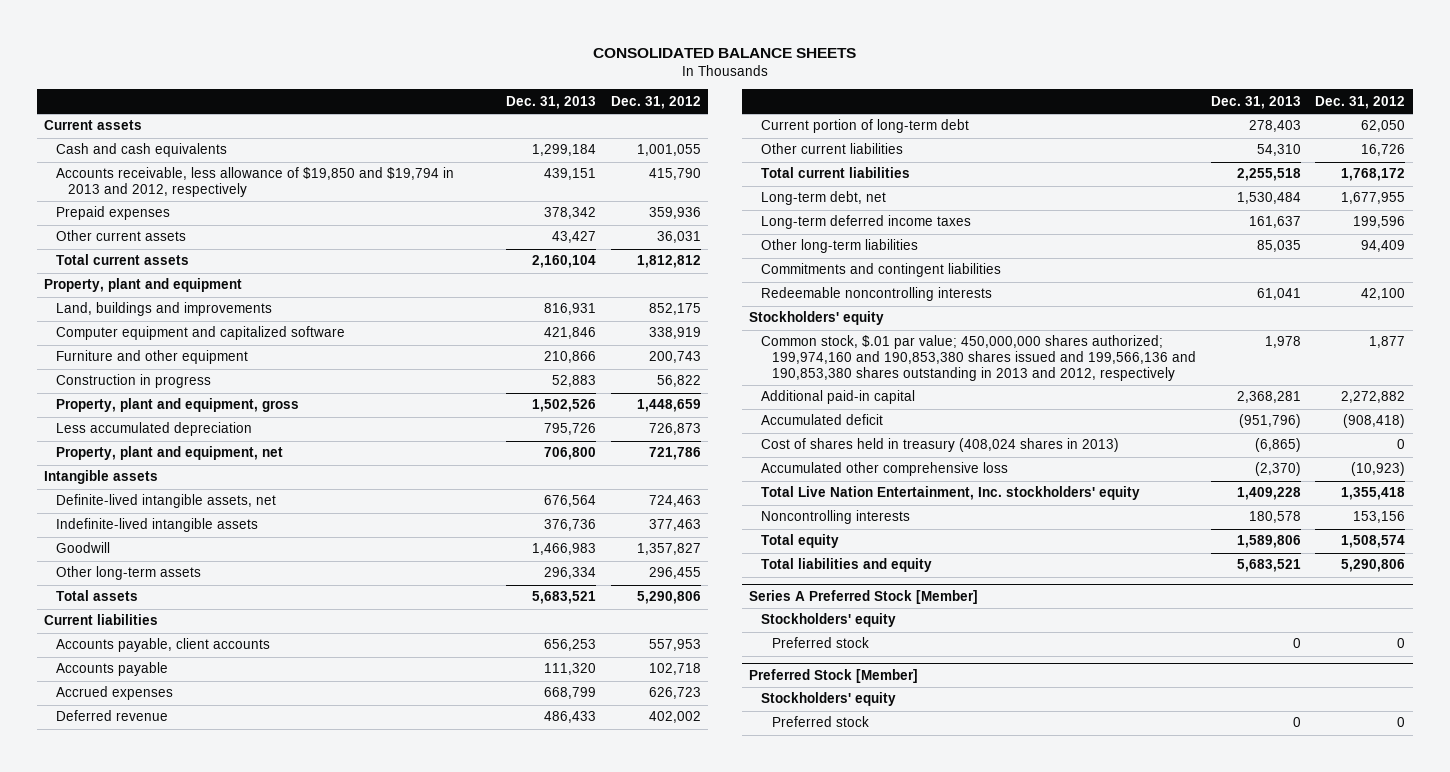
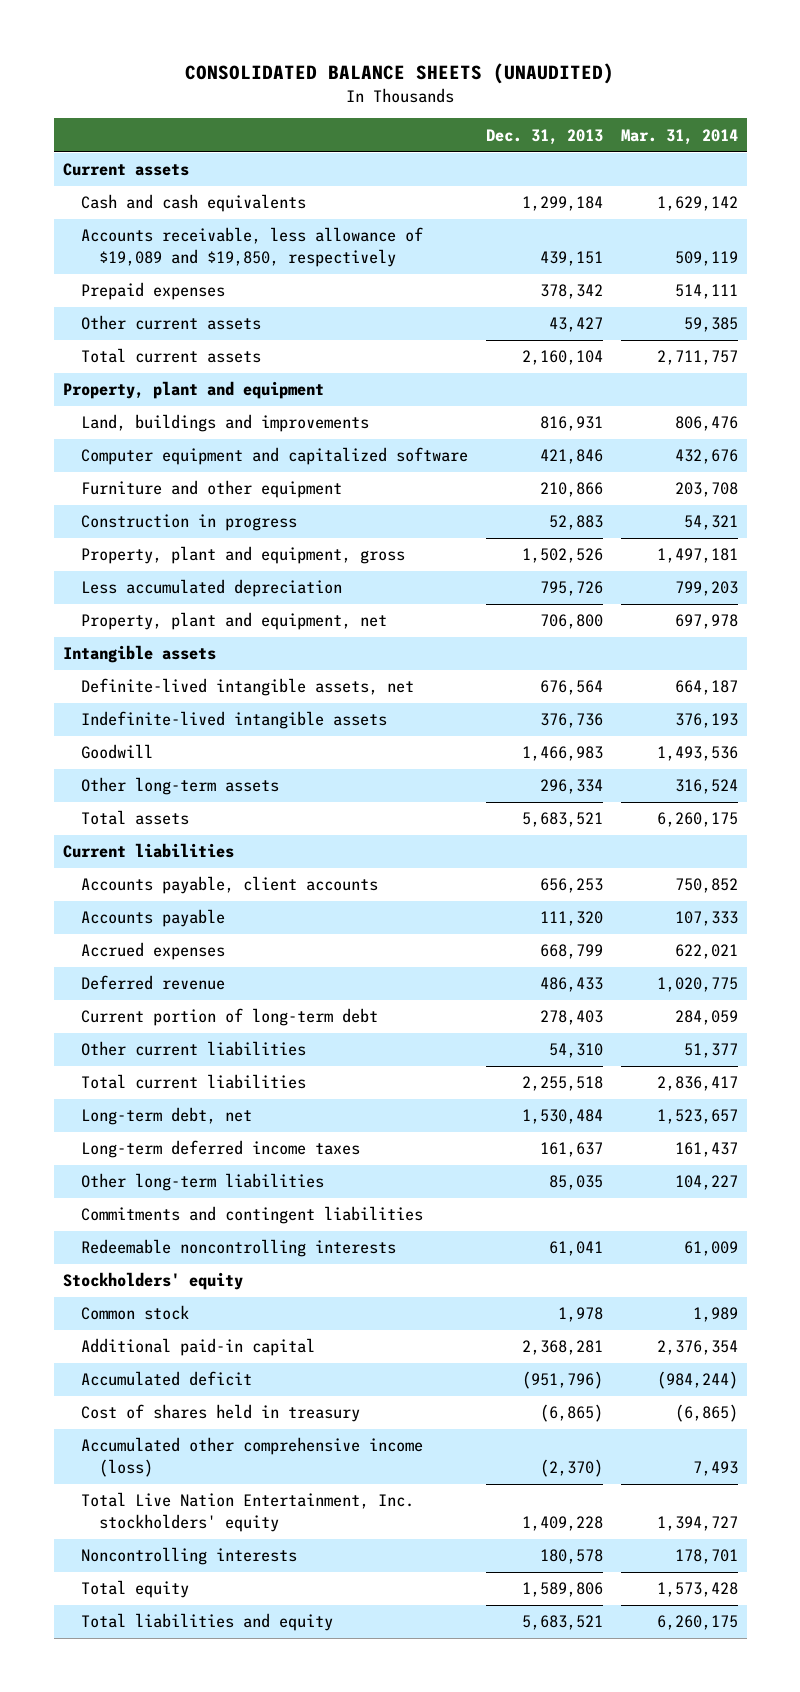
- CONSOLIDATED BALANCE SHEETS
+ CONSOLIDATED BALANCE SHEETS (UNAUDITED)
- | Dec. 31, 2013 | Dec. 31, 2012
+ | Dec. 31, 2013 | Mar. 31, 2014
- Accounts receivable, less allowance of $19,850 and $19,794 in 2013 and 2012, respectively | 439,151 | 415,790
+ Accounts receivable, less allowance of $19,089 and $19,850, respectively | 439,151 | 509,119
- Common stock, $.01 par value; 450,000,000 shares authorized; 199,974,160 and 190,853,380 shares issued and 199,566,136 and 190,853,380 shares outstanding in 2013 and 2012, respectively | 1,978 | 1,877
+ Common stock | 1,978 | 1,989
- Cost of shares held in treasury (408,024 shares in 2013) | (6,865) | 0
- Accumulated other comprehensive loss | (2,370) | (10,923)
+ Cost of shares held in treasury | (6,865) | (6,865)
+ Accumulated other comprehensive income (loss) | (2,370) | 7,493
- Series A Preferred Stock [Member]
- Stockholders' equity
- Preferred stock | 0 | 0
- Preferred Stock [Member]
- Stockholders' equity
- Preferred stock | 0 | 0

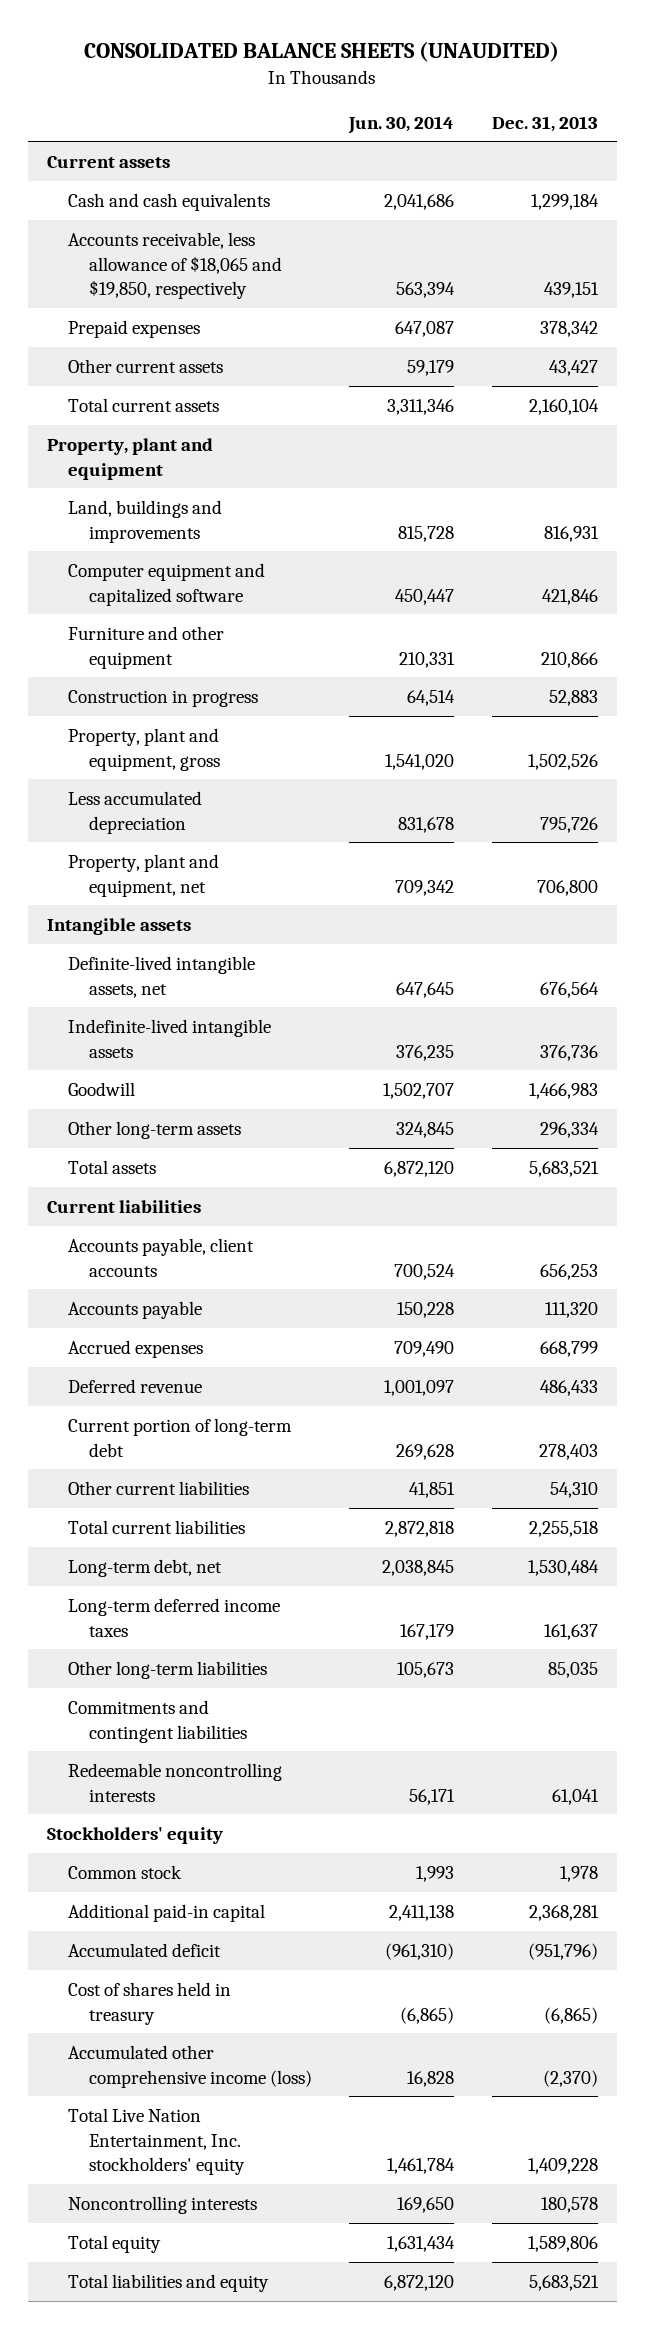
- | Dec. 31, 2013 | Mar. 31, 2014
+ | Jun. 30, 2014 | Dec. 31, 2013
- Accounts receivable, less allowance of $19,089 and $19,850, respectively | 439,151 | 509,119
+ Accounts receivable, less allowance of $18,065 and $19,850, respectively | 563,394 | 439,151

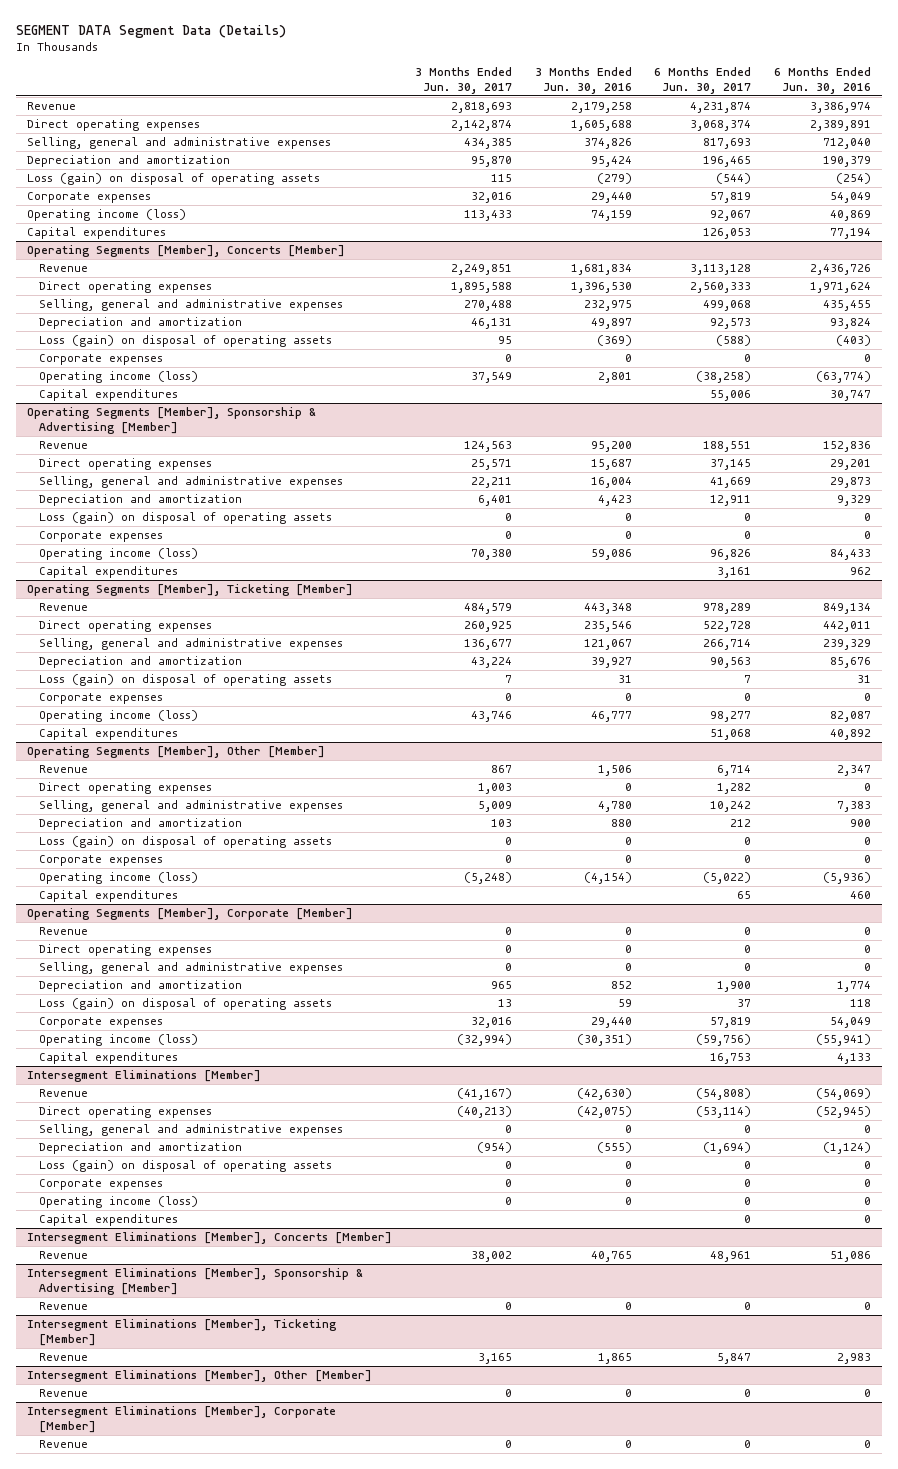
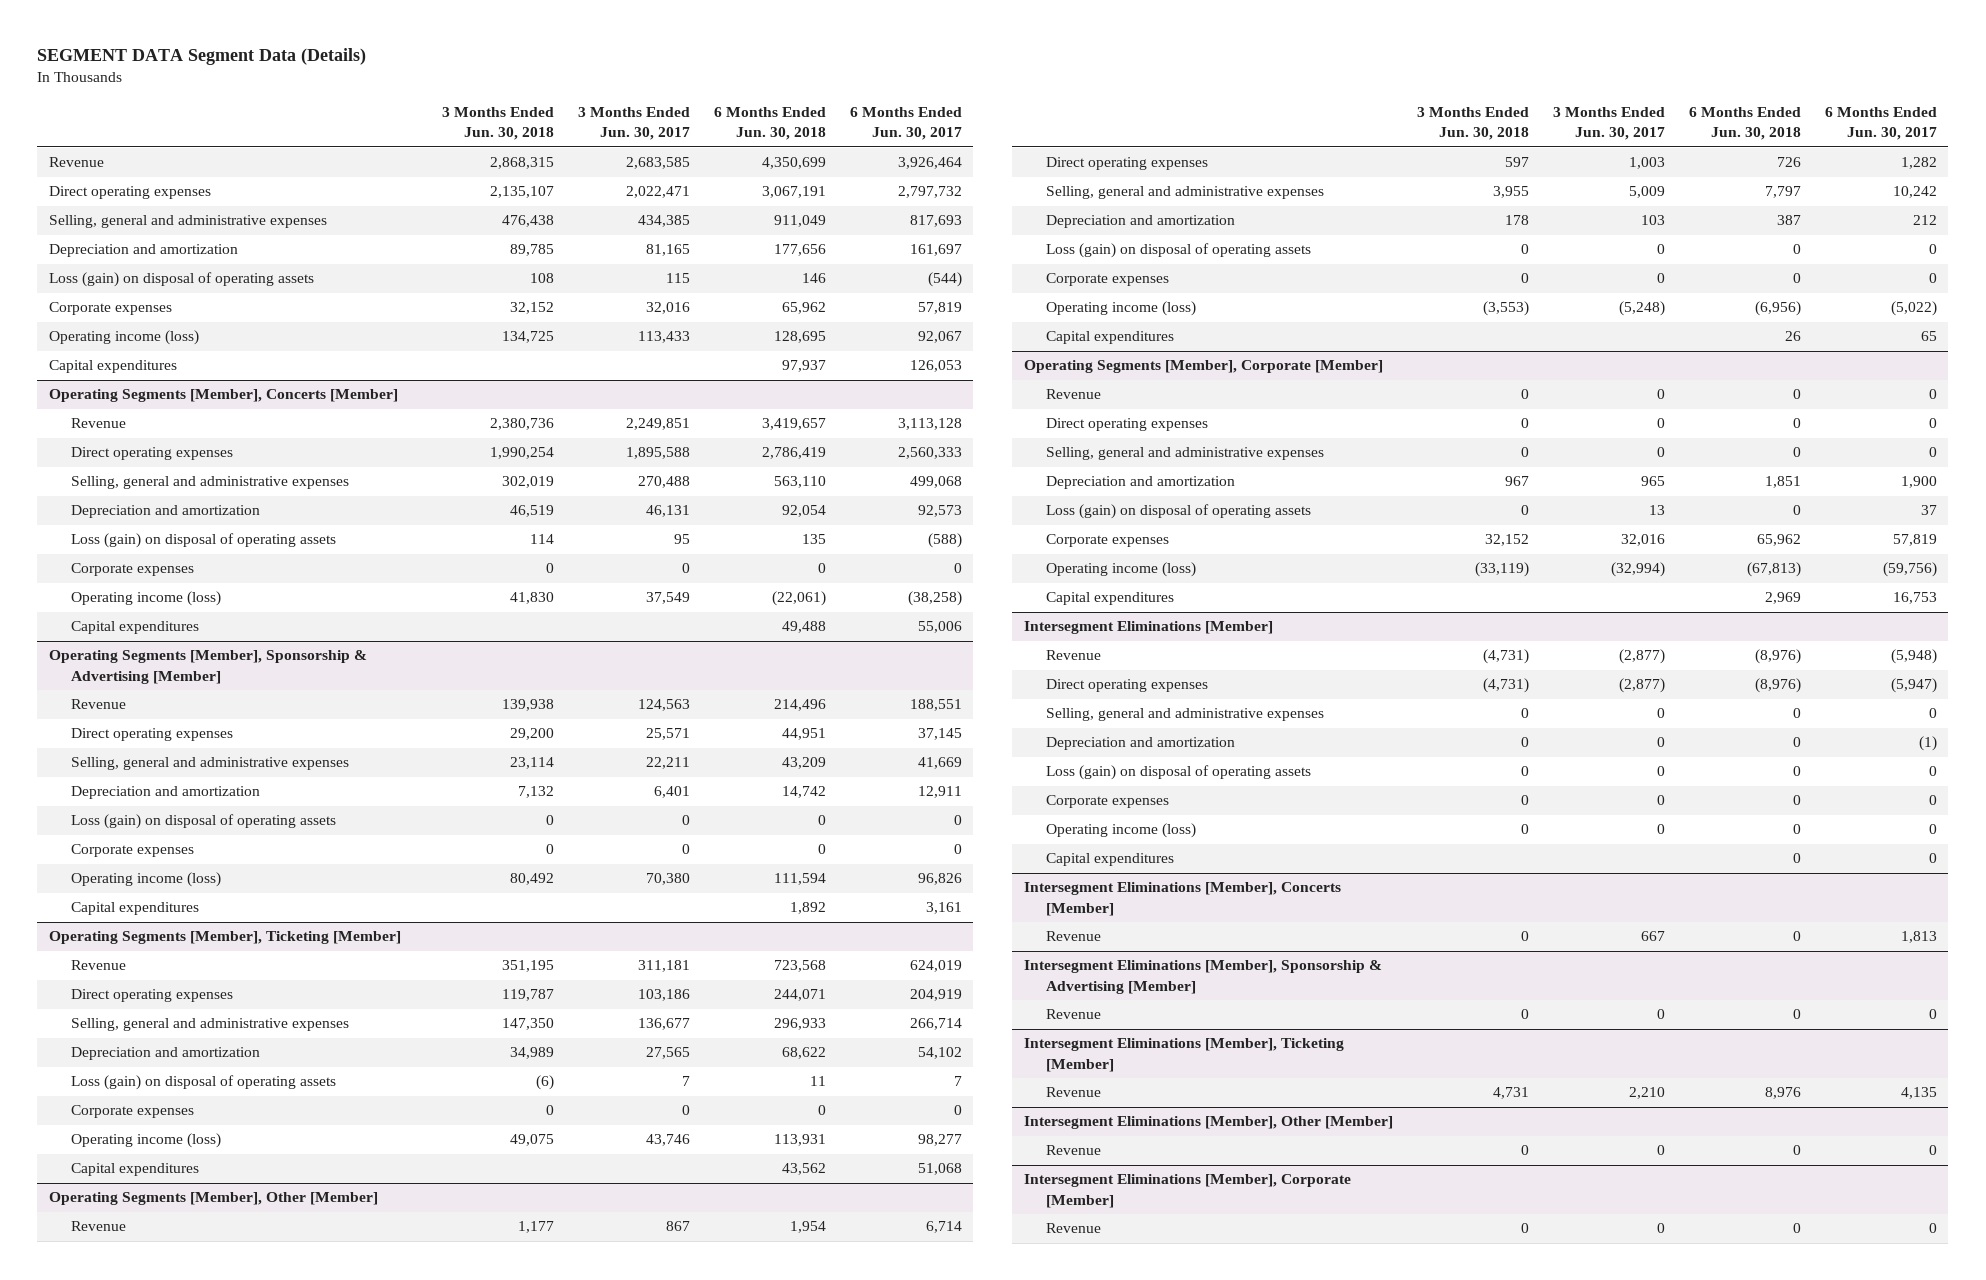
- | 3 Months Ended Jun. 30, 2017 | 3 Months Ended Jun. 30, 2016 | 6 Months Ended Jun. 30, 2017 | 6 Months Ended Jun. 30, 2016
+ | 3 Months Ended Jun. 30, 2018 | 3 Months Ended Jun. 30, 2017 | 6 Months Ended Jun. 30, 2018 | 6 Months Ended Jun. 30, 2017
- Revenue | 2,818,693 | 2,179,258 | 4,231,874 | 3,386,974
- Direct operating expenses | 2,142,874 | 1,605,688 | 3,068,374 | 2,389,891
+ Revenue | 2,868,315 | 2,683,585 | 4,350,699 | 3,926,464
+ Direct operating expenses | 2,135,107 | 2,022,471 | 3,067,191 | 2,797,732
- Depreciation and amortization | 95,870 | 95,424 | 196,465 | 190,379
+ Depreciation and amortization | 89,785 | 81,165 | 177,656 | 161,697
@ Operating Segments [Member], Ticketing [Member]
- Revenue | 484,579 | 443,348 | 978,289 | 849,134
- Direct operating expenses | 260,925 | 235,546 | 522,728 | 442,011
+ Revenue | 351,195 | 311,181 | 723,568 | 624,019
+ Direct operating expenses | 119,787 | 103,186 | 244,071 | 204,919
- Depreciation and amortization | 43,224 | 39,927 | 90,563 | 85,676
+ Depreciation and amortization | 34,989 | 27,565 | 68,622 | 54,102
@ Intersegment Eliminations [Member]
- Revenue | (41,167) | (42,630) | (54,808) | (54,069)
- Direct operating expenses | (40,213) | (42,075) | (53,114) | (52,945)
+ Revenue | (4,731) | (2,877) | (8,976) | (5,948)
+ Direct operating expenses | (4,731) | (2,877) | (8,976) | (5,947)
- Depreciation and amortization | (954) | (555) | (1,694) | (1,124)
+ Depreciation and amortization | 0 | 0 | 0 | (1)
@ Intersegment Eliminations [Member], Concerts [Member]
- Revenue | 38,002 | 40,765 | 48,961 | 51,086
+ Revenue | 0 | 667 | 0 | 1,813
@ Intersegment Eliminations [Member], Ticketing [Member]
- Revenue | 3,165 | 1,865 | 5,847 | 2,983
+ Revenue | 4,731 | 2,210 | 8,976 | 4,135

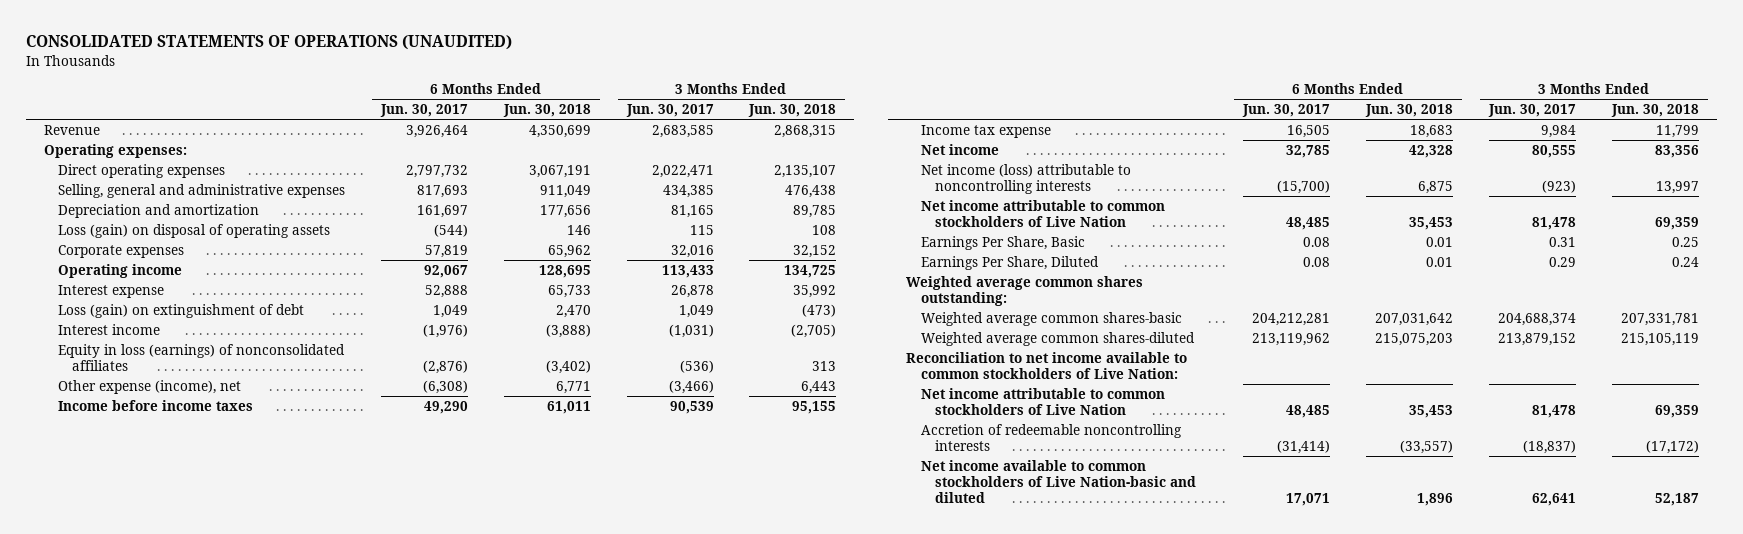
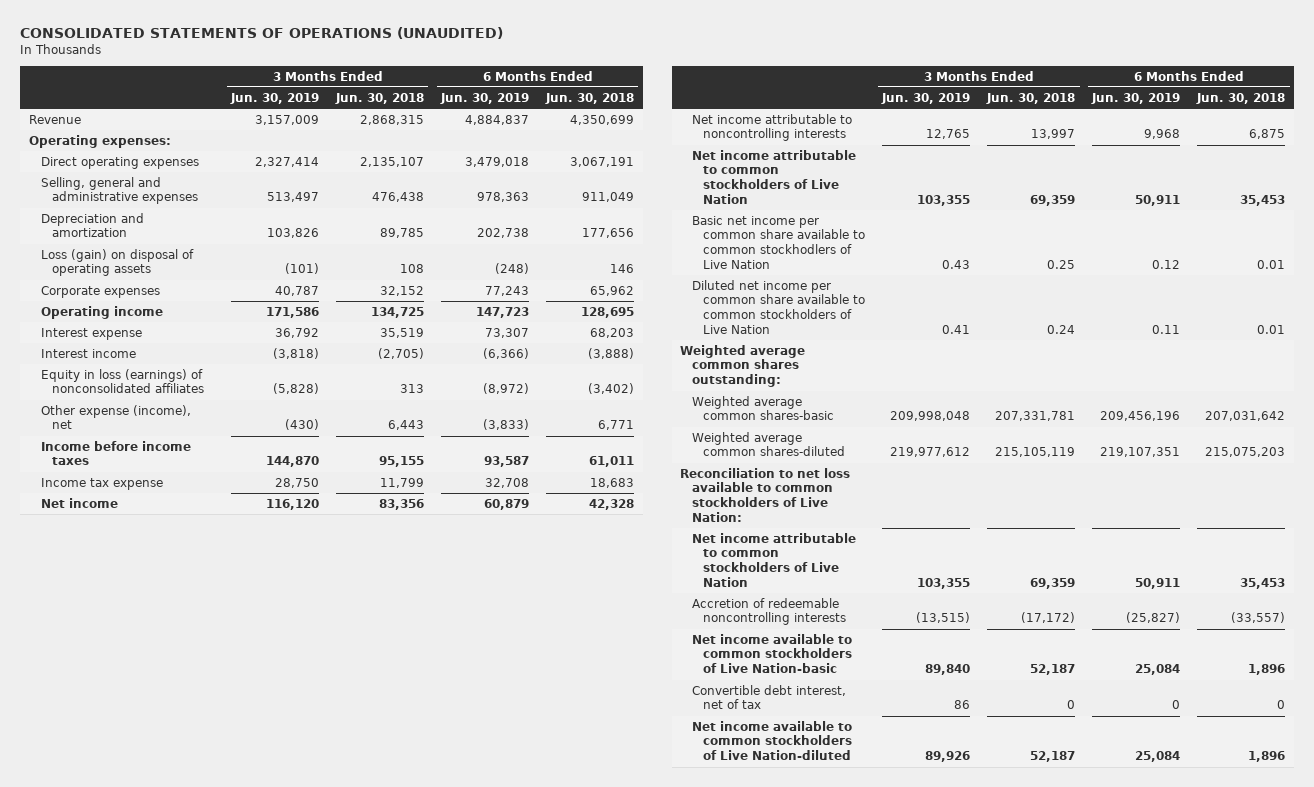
- | 6 Months Ended Jun. 30, 2017 | 6 Months Ended Jun. 30, 2018 | 3 Months Ended Jun. 30, 2017 | 3 Months Ended Jun. 30, 2018
+ | 3 Months Ended Jun. 30, 2019 | 3 Months Ended Jun. 30, 2018 | 6 Months Ended Jun. 30, 2019 | 6 Months Ended Jun. 30, 2018
- Interest expense | 52,888 | 65,733 | 26,878 | 35,992
- Loss (gain) on extinguishment of debt | 1,049 | 2,470 | 1,049 | (473)
+ Interest expense | 36,792 | 35,519 | 73,307 | 68,203
- Net income (loss) attributable to noncontrolling interests | (15,700) | 6,875 | (923) | 13,997
+ Net income attributable to noncontrolling interests | 12,765 | 13,997 | 9,968 | 6,875
- Earnings Per Share, Basic | 0.08 | 0.01 | 0.31 | 0.25
- Earnings Per Share, Diluted | 0.08 | 0.01 | 0.29 | 0.24
+ Basic net income per common share available to common stockhodlers of Live Nation | 0.43 | 0.25 | 0.12 | 0.01
+ Diluted net income per common share available to common stockholders of Live Nation | 0.41 | 0.24 | 0.11 | 0.01
- Reconciliation to net income available to common stockholders of Live Nation:
+ Reconciliation to net loss available to common stockholders of Live Nation:
- Net income available to common stockholders of Live Nation-basic and diluted | 17,071 | 1,896 | 62,641 | 52,187
+ Net income available to common stockholders of Live Nation-basic | 89,840 | 52,187 | 25,084 | 1,896
+ Convertible debt interest, net of tax | 86 | 0 | 0 | 0
+ Net income available to common stockholders of Live Nation-diluted | 89,926 | 52,187 | 25,084 | 1,896

